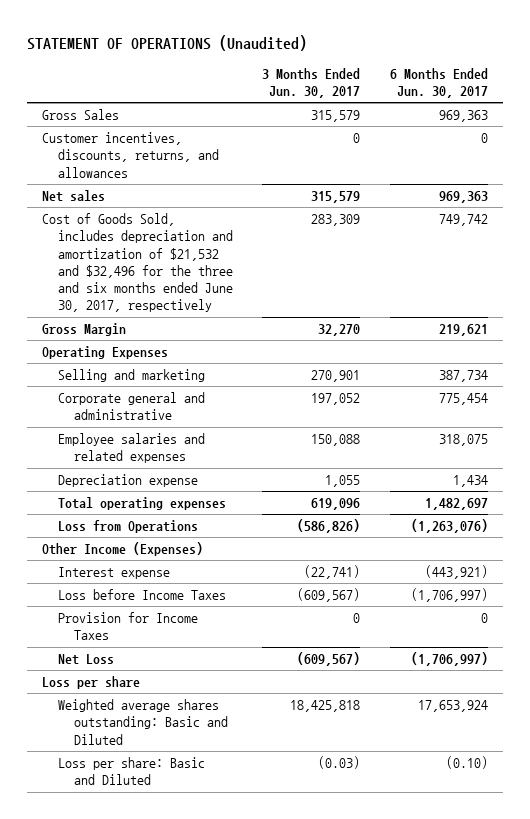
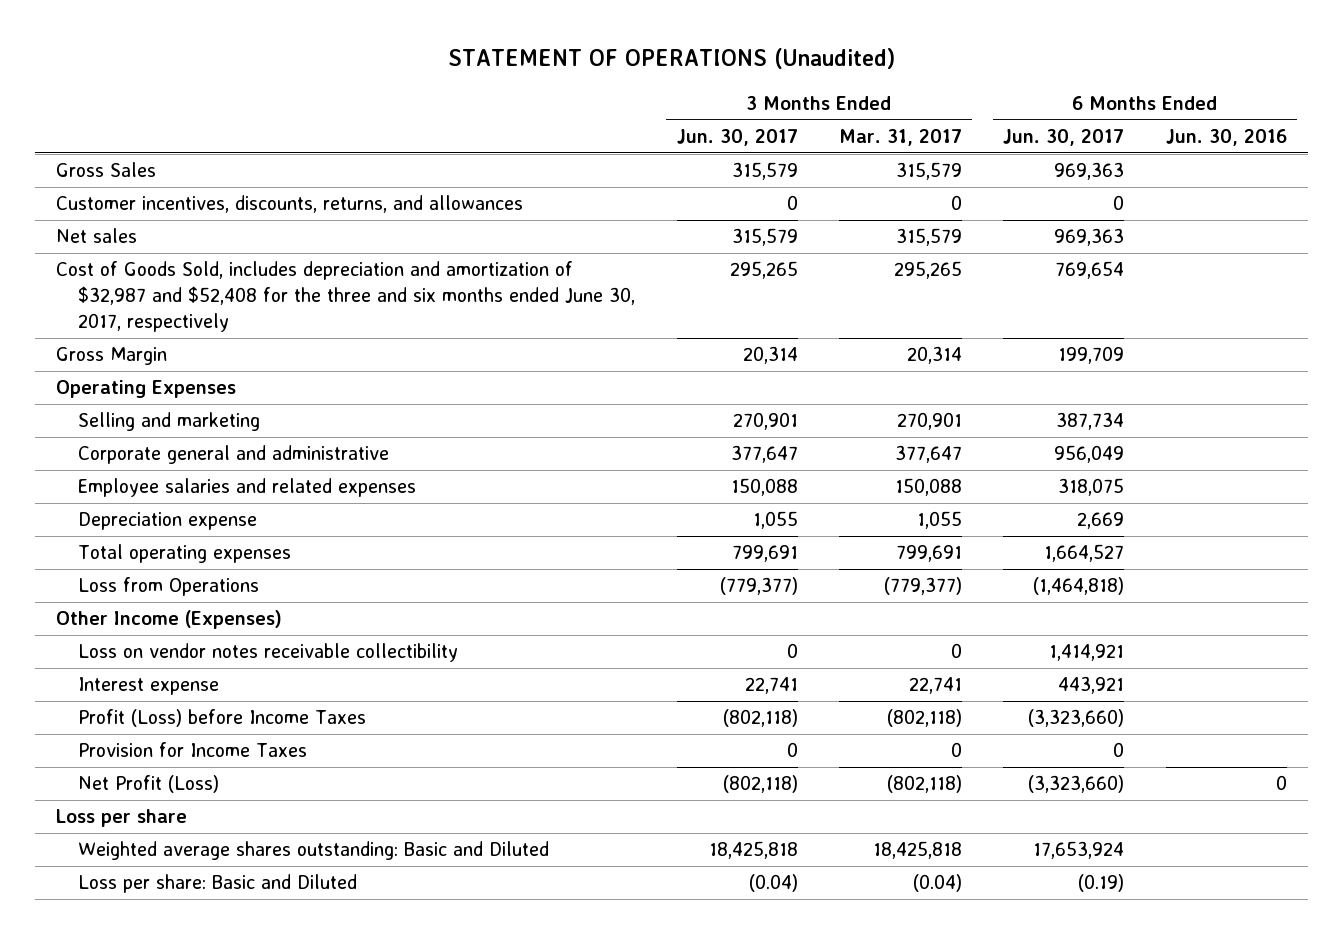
- | 3 Months Ended Jun. 30, 2017 | 6 Months Ended Jun. 30, 2017
+ | 3 Months Ended Jun. 30, 2017 | 3 Months Ended Mar. 31, 2017 | 6 Months Ended Jun. 30, 2017 | 6 Months Ended Jun. 30, 2016
- Cost of Goods Sold, includes depreciation and amortization of $21,532 and $32,496 for the three and six months ended June 30, 2017, respectively | 283,309 | 749,742
- Gross Margin | 32,270 | 219,621
+ Cost of Goods Sold, includes depreciation and amortization of $32,987 and $52,408 for the three and six months ended June 30, 2017, respectively | 295,265 | 295,265 | 769,654 |
+ Gross Margin | 20,314 | 20,314 | 199,709 |
- Corporate general and administrative | 197,052 | 775,454
+ Corporate general and administrative | 377,647 | 377,647 | 956,049 |
- Depreciation expense | 1,055 | 1,434
- Total operating expenses | 619,096 | 1,482,697
- Loss from Operations | (586,826) | (1,263,076)
+ Depreciation expense | 1,055 | 1,055 | 2,669 |
+ Total operating expenses | 799,691 | 799,691 | 1,664,527 |
+ Loss from Operations | (779,377) | (779,377) | (1,464,818) |
- Interest expense | (22,741) | (443,921)
- Loss before Income Taxes | (609,567) | (1,706,997)
+ Loss on vendor notes receivable collectibility | 0 | 0 | 1,414,921 |
+ Interest expense | 22,741 | 22,741 | 443,921 |
+ Profit (Loss) before Income Taxes | (802,118) | (802,118) | (3,323,660) |
- Net Loss | (609,567) | (1,706,997)
+ Net Profit (Loss) | (802,118) | (802,118) | (3,323,660) | 0
- Loss per share: Basic and Diluted | (0.03) | (0.10)
+ Loss per share: Basic and Diluted | (0.04) | (0.04) | (0.19) |

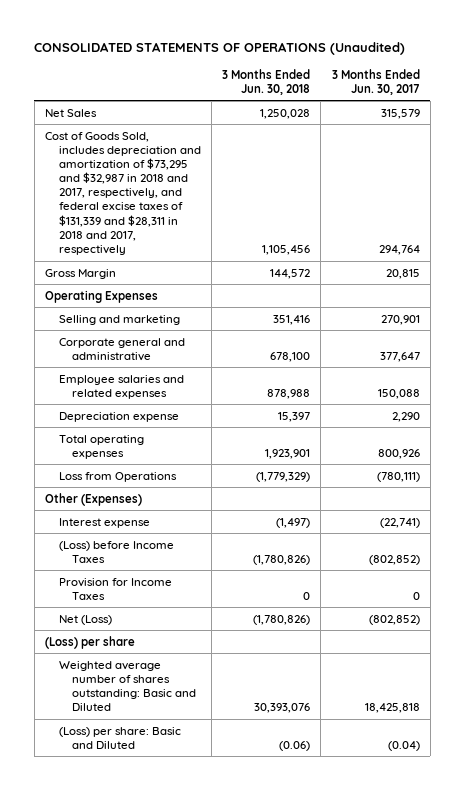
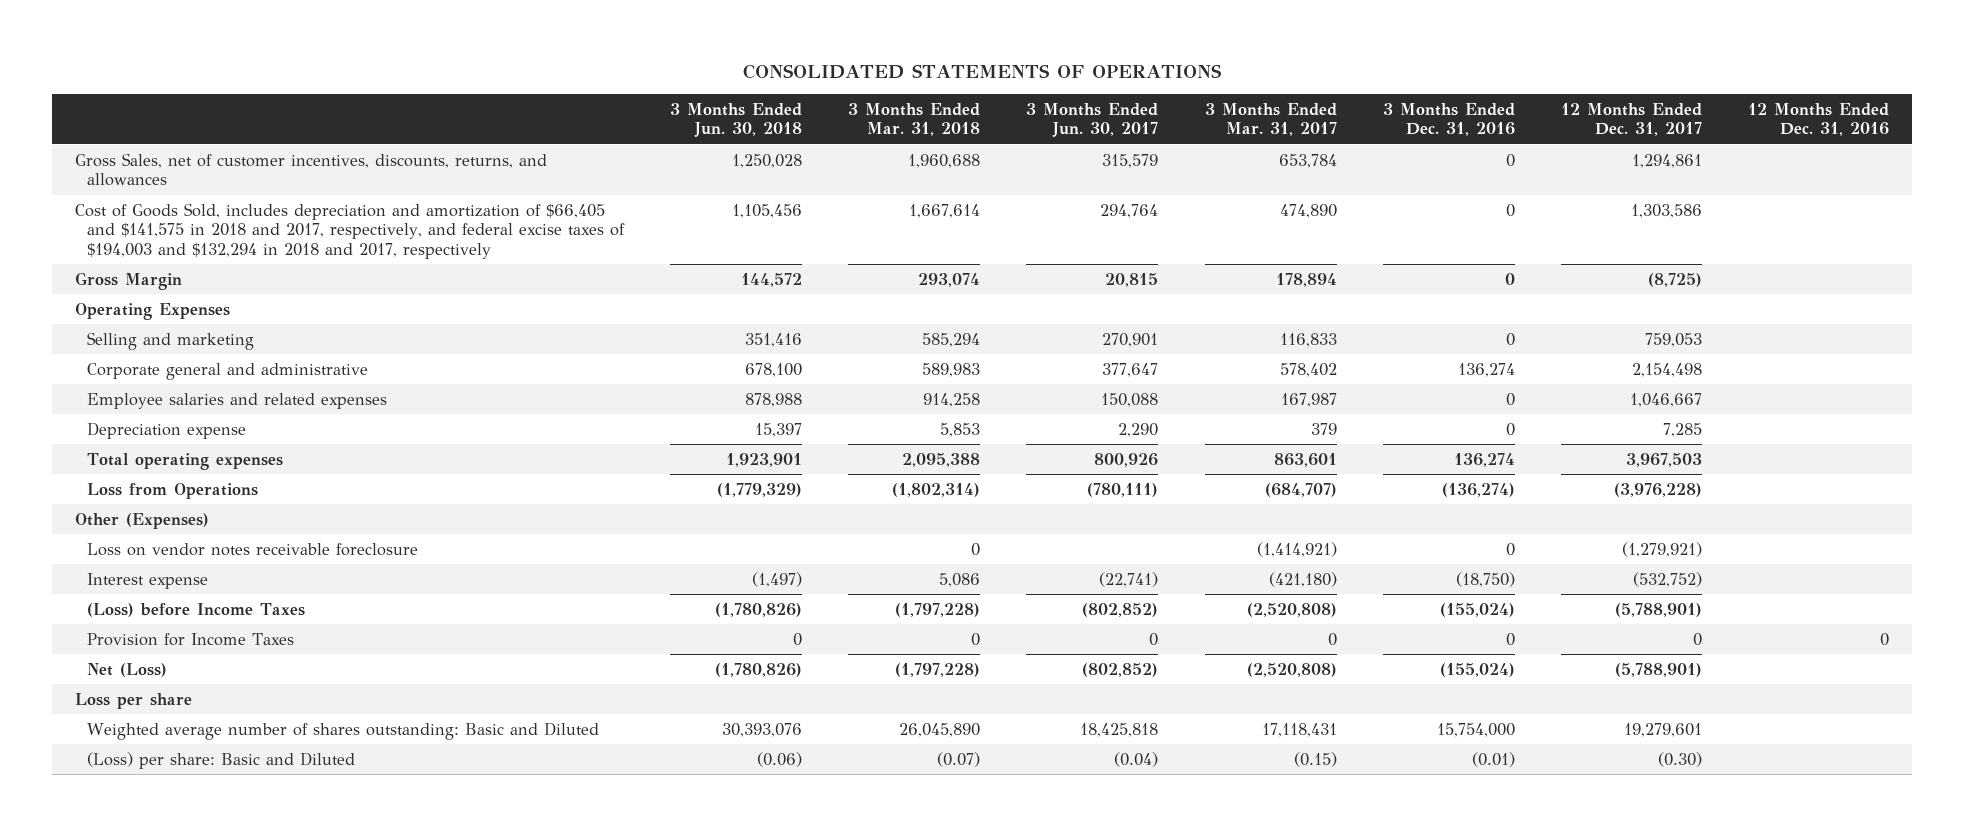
- CONSOLIDATED STATEMENTS OF OPERATIONS (Unaudited)
+ CONSOLIDATED STATEMENTS OF OPERATIONS
- | 3 Months Ended Jun. 30, 2018 | 3 Months Ended Jun. 30, 2017
+ | 3 Months Ended Jun. 30, 2018 | 3 Months Ended Mar. 31, 2018 | 3 Months Ended Jun. 30, 2017 | 3 Months Ended Mar. 31, 2017 | 3 Months Ended Dec. 31, 2016 | 12 Months Ended Dec. 31, 2017 | 12 Months Ended Dec. 31, 2016
- Net Sales | 1,250,028 | 315,579
- Cost of Goods Sold, includes depreciation and amortization of $73,295 and $32,987 in 2018 and 2017, respectively, and federal excise taxes of $131,339 and $28,311 in 2018 and 2017, respectively | 1,105,456 | 294,764
+ Gross Sales, net of customer incentives, discounts, returns, and allowances | 1,250,028 | 1,960,688 | 315,579 | 653,784 | 0 | 1,294,861 |
+ Cost of Goods Sold, includes depreciation and amortization of $66,405 and $141,575 in 2018 and 2017, respectively, and federal excise taxes of $194,003 and $132,294 in 2018 and 2017, respectively | 1,105,456 | 1,667,614 | 294,764 | 474,890 | 0 | 1,303,586 |
+ Loss on vendor notes receivable foreclosure | | 0 | | (1,414,921) | 0 | (1,279,921) |
- (Loss) per share
+ Loss per share

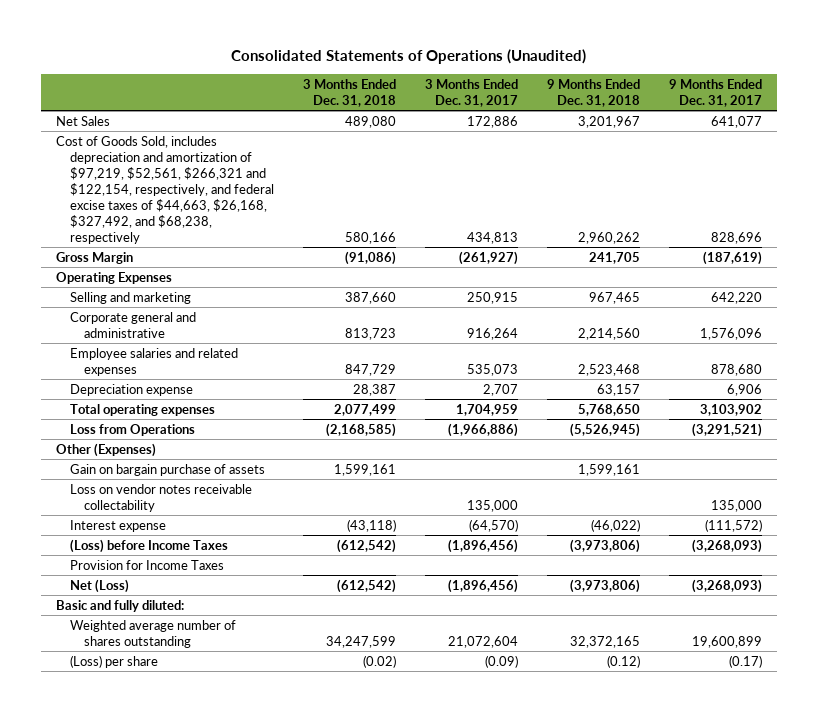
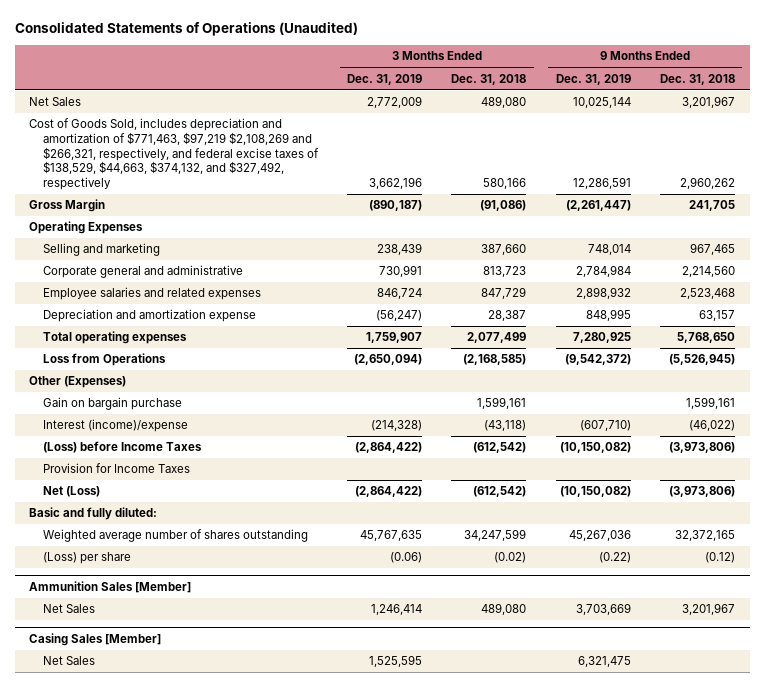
- | 3 Months Ended Dec. 31, 2018 | 3 Months Ended Dec. 31, 2017 | 9 Months Ended Dec. 31, 2018 | 9 Months Ended Dec. 31, 2017
+ | 3 Months Ended Dec. 31, 2019 | 3 Months Ended Dec. 31, 2018 | 9 Months Ended Dec. 31, 2019 | 9 Months Ended Dec. 31, 2018
- Cost of Goods Sold, includes depreciation and amortization of $97,219, $52,561, $266,321 and $122,154, respectively, and federal excise taxes of $44,663, $26,168, $327,492, and $68,238, respectively | 580,166 | 434,813 | 2,960,262 | 828,696
+ Cost of Goods Sold, includes depreciation and amortization of $771,463, $97,219 $2,108,269 and $266,321, respectively, and federal excise taxes of $138,529, $44,663, $374,132, and $327,492, respectively | 3,662,196 | 580,166 | 12,286,591 | 2,960,262
- Depreciation expense | 28,387 | 2,707 | 63,157 | 6,906
+ Depreciation and amortization expense | (56,247) | 28,387 | 848,995 | 63,157
- Gain on bargain purchase of assets | 1,599,161 | | 1,599,161 |
- Loss on vendor notes receivable collectability | | 135,000 | | 135,000
- Interest expense | (43,118) | (64,570) | (46,022) | (111,572)
+ Gain on bargain purchase | | 1,599,161 | | 1,599,161
+ Interest (income)/expense | (214,328) | (43,118) | (607,710) | (46,022)
+ Ammunition Sales [Member]
+ Net Sales | 1,246,414 | 489,080 | 3,703,669 | 3,201,967
+ Casing Sales [Member]
+ Net Sales | 1,525,595 | | 6,321,475 |

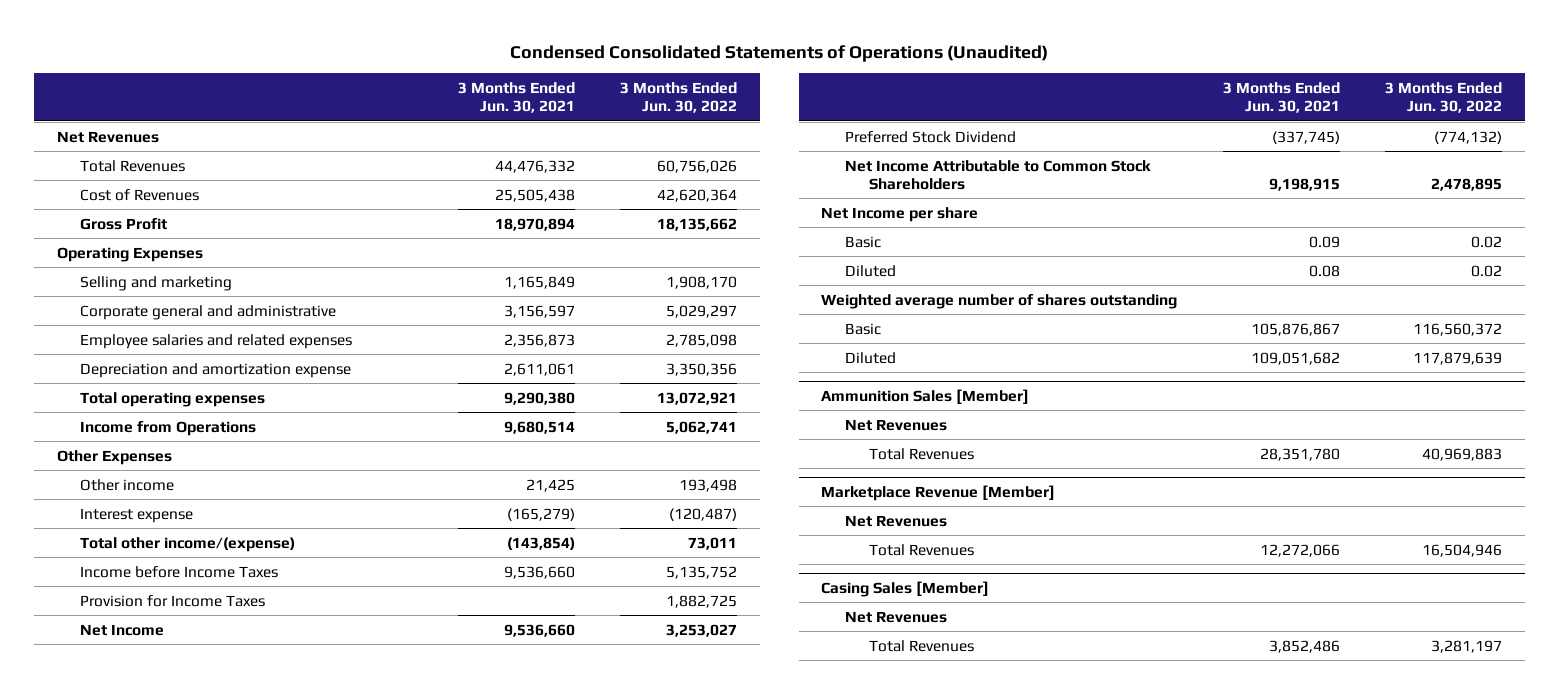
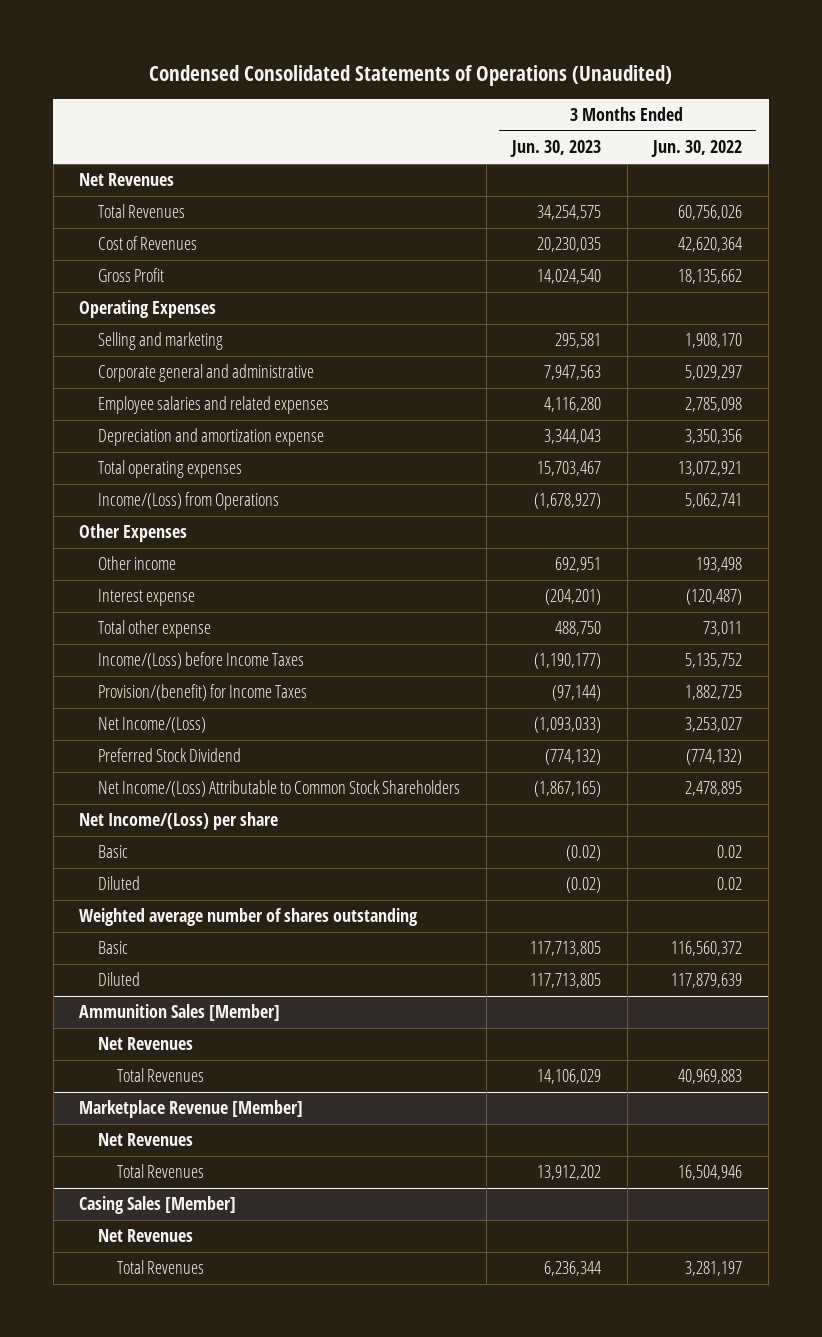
- | 3 Months Ended Jun. 30, 2021 | 3 Months Ended Jun. 30, 2022
+ | 3 Months Ended Jun. 30, 2023 | 3 Months Ended Jun. 30, 2022
- Income from Operations | 9,680,514 | 5,062,741
+ Income/(Loss) from Operations | (1,678,927) | 5,062,741
- Total other income/(expense) | (143,854) | 73,011
- Income before Income Taxes | 9,536,660 | 5,135,752
- Provision for Income Taxes | | 1,882,725
- Net Income | 9,536,660 | 3,253,027
+ Total other expense | 488,750 | 73,011
+ Income/(Loss) before Income Taxes | (1,190,177) | 5,135,752
+ Provision/(benefit) for Income Taxes | (97,144) | 1,882,725
+ Net Income/(Loss) | (1,093,033) | 3,253,027
- Net Income Attributable to Common Stock Shareholders | 9,198,915 | 2,478,895
- Net Income per share
+ Net Income/(Loss) Attributable to Common Stock Shareholders | (1,867,165) | 2,478,895
+ Net Income/(Loss) per share

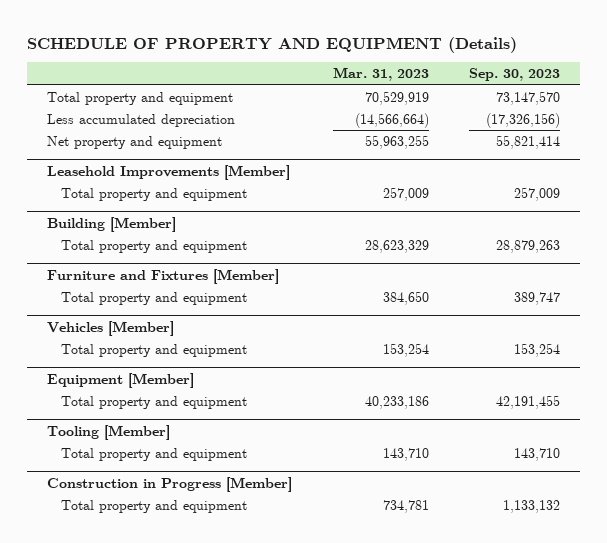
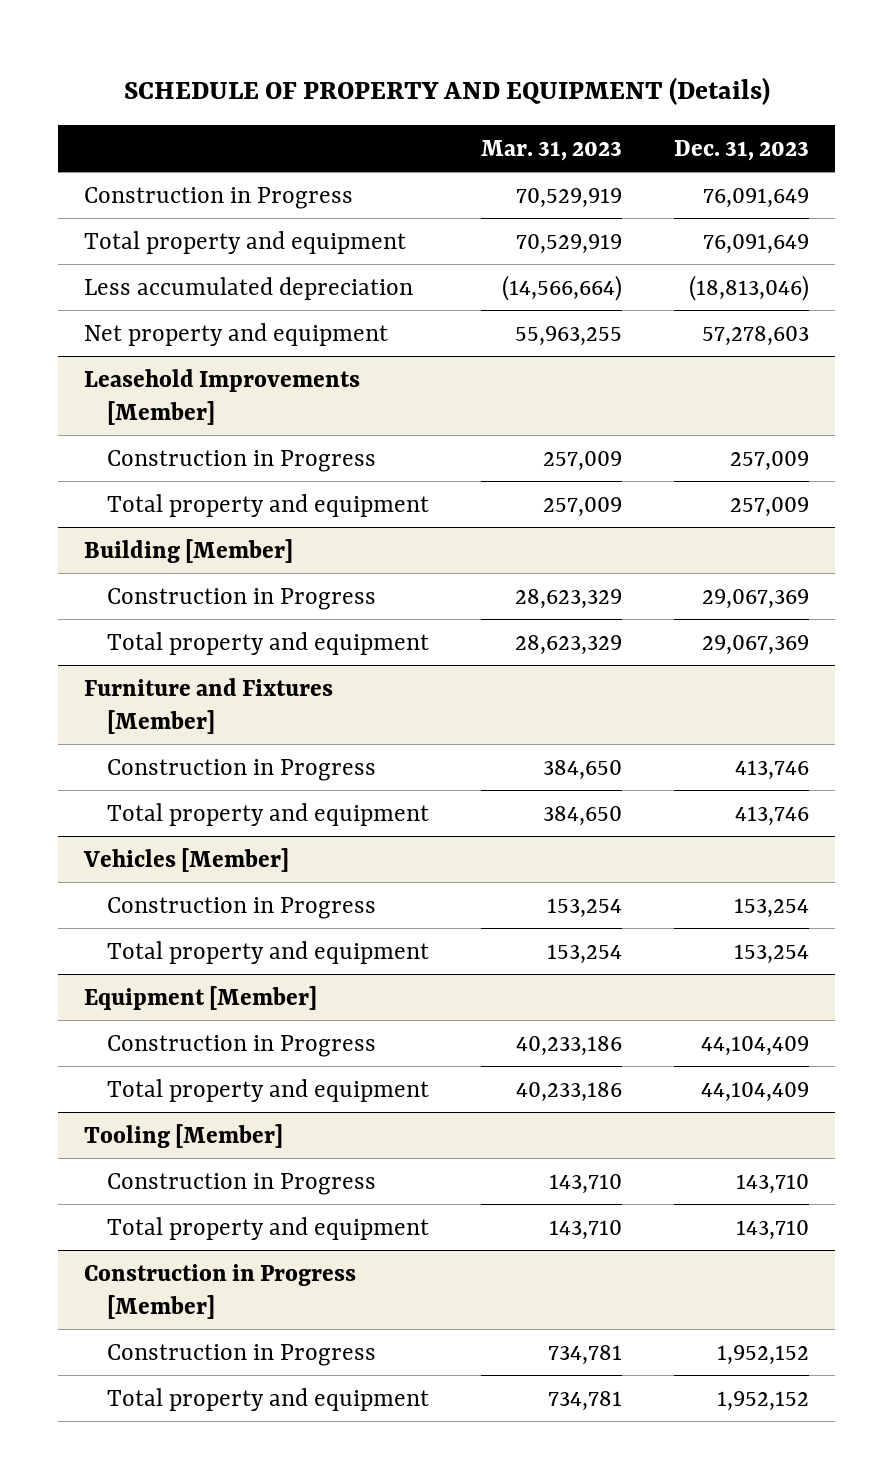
- | Mar. 31, 2023 | Sep. 30, 2023
+ | Mar. 31, 2023 | Dec. 31, 2023
+ Construction in Progress | 70,529,919 | 76,091,649
@ Leasehold Improvements [Member]
+ Construction in Progress | 257,009 | 257,009
@ Building [Member]
+ Construction in Progress | 28,623,329 | 29,067,369
@ Furniture and Fixtures [Member]
+ Construction in Progress | 384,650 | 413,746
@ Vehicles [Member]
+ Construction in Progress | 153,254 | 153,254
@ Equipment [Member]
+ Construction in Progress | 40,233,186 | 44,104,409
@ Tooling [Member]
+ Construction in Progress | 143,710 | 143,710
@ Construction in Progress [Member]
+ Construction in Progress | 734,781 | 1,952,152

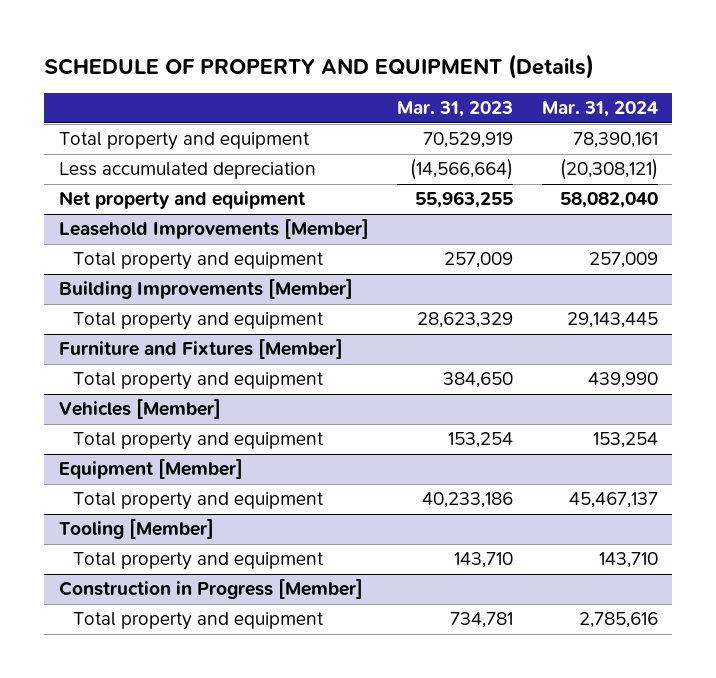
- | Mar. 31, 2023 | Dec. 31, 2023
+ | Mar. 31, 2023 | Mar. 31, 2024
- Construction in Progress | 70,529,919 | 76,091,649
@ Leasehold Improvements [Member]
- Construction in Progress | 257,009 | 257,009
- Building [Member]
- Construction in Progress | 28,623,329 | 29,067,369
+ Building Improvements [Member]
@ Furniture and Fixtures [Member]
- Construction in Progress | 384,650 | 413,746
@ Vehicles [Member]
- Construction in Progress | 153,254 | 153,254
@ Equipment [Member]
- Construction in Progress | 40,233,186 | 44,104,409
@ Tooling [Member]
- Construction in Progress | 143,710 | 143,710
@ Construction in Progress [Member]
- Construction in Progress | 734,781 | 1,952,152

